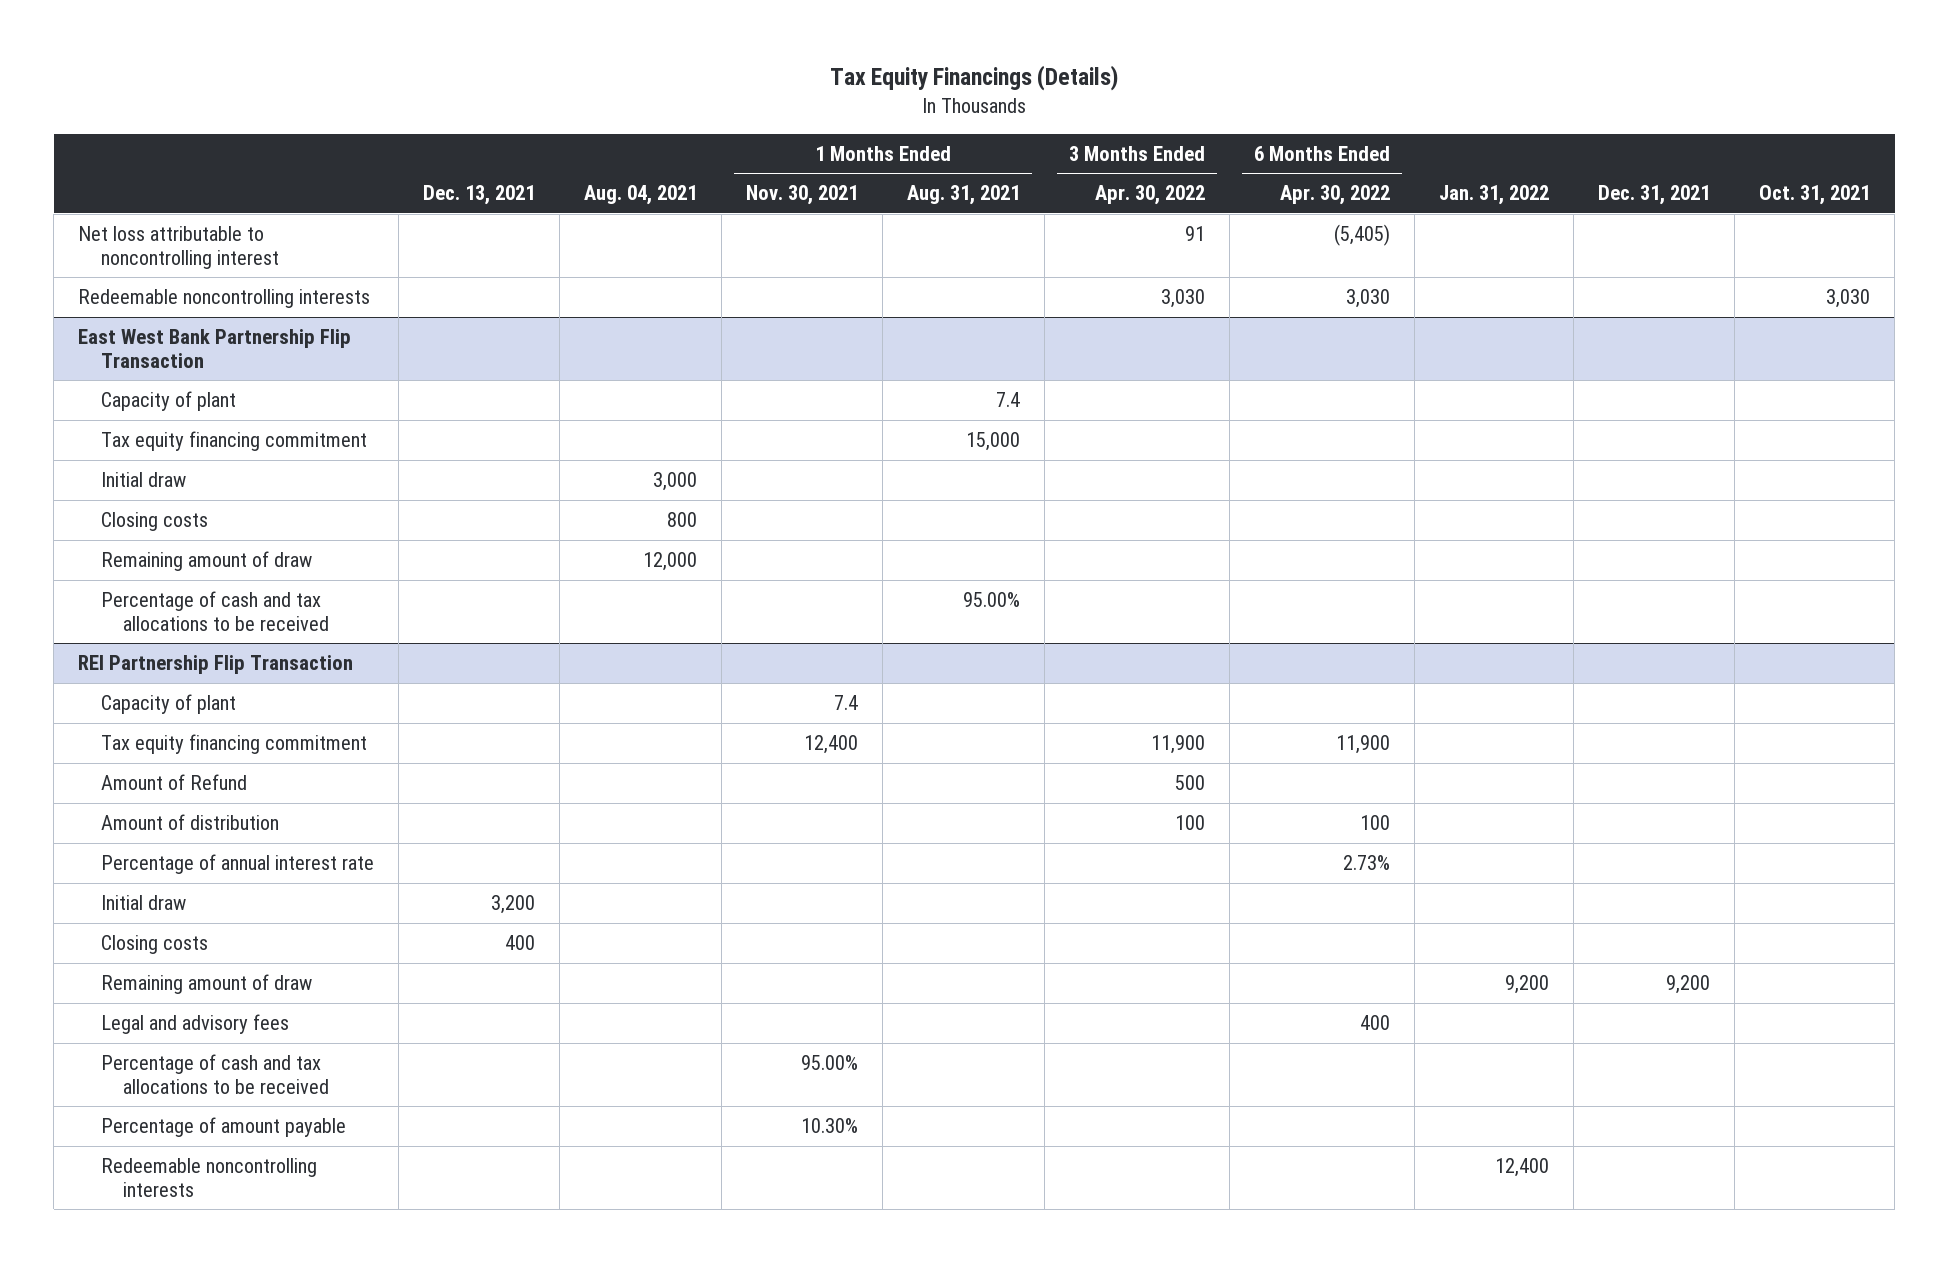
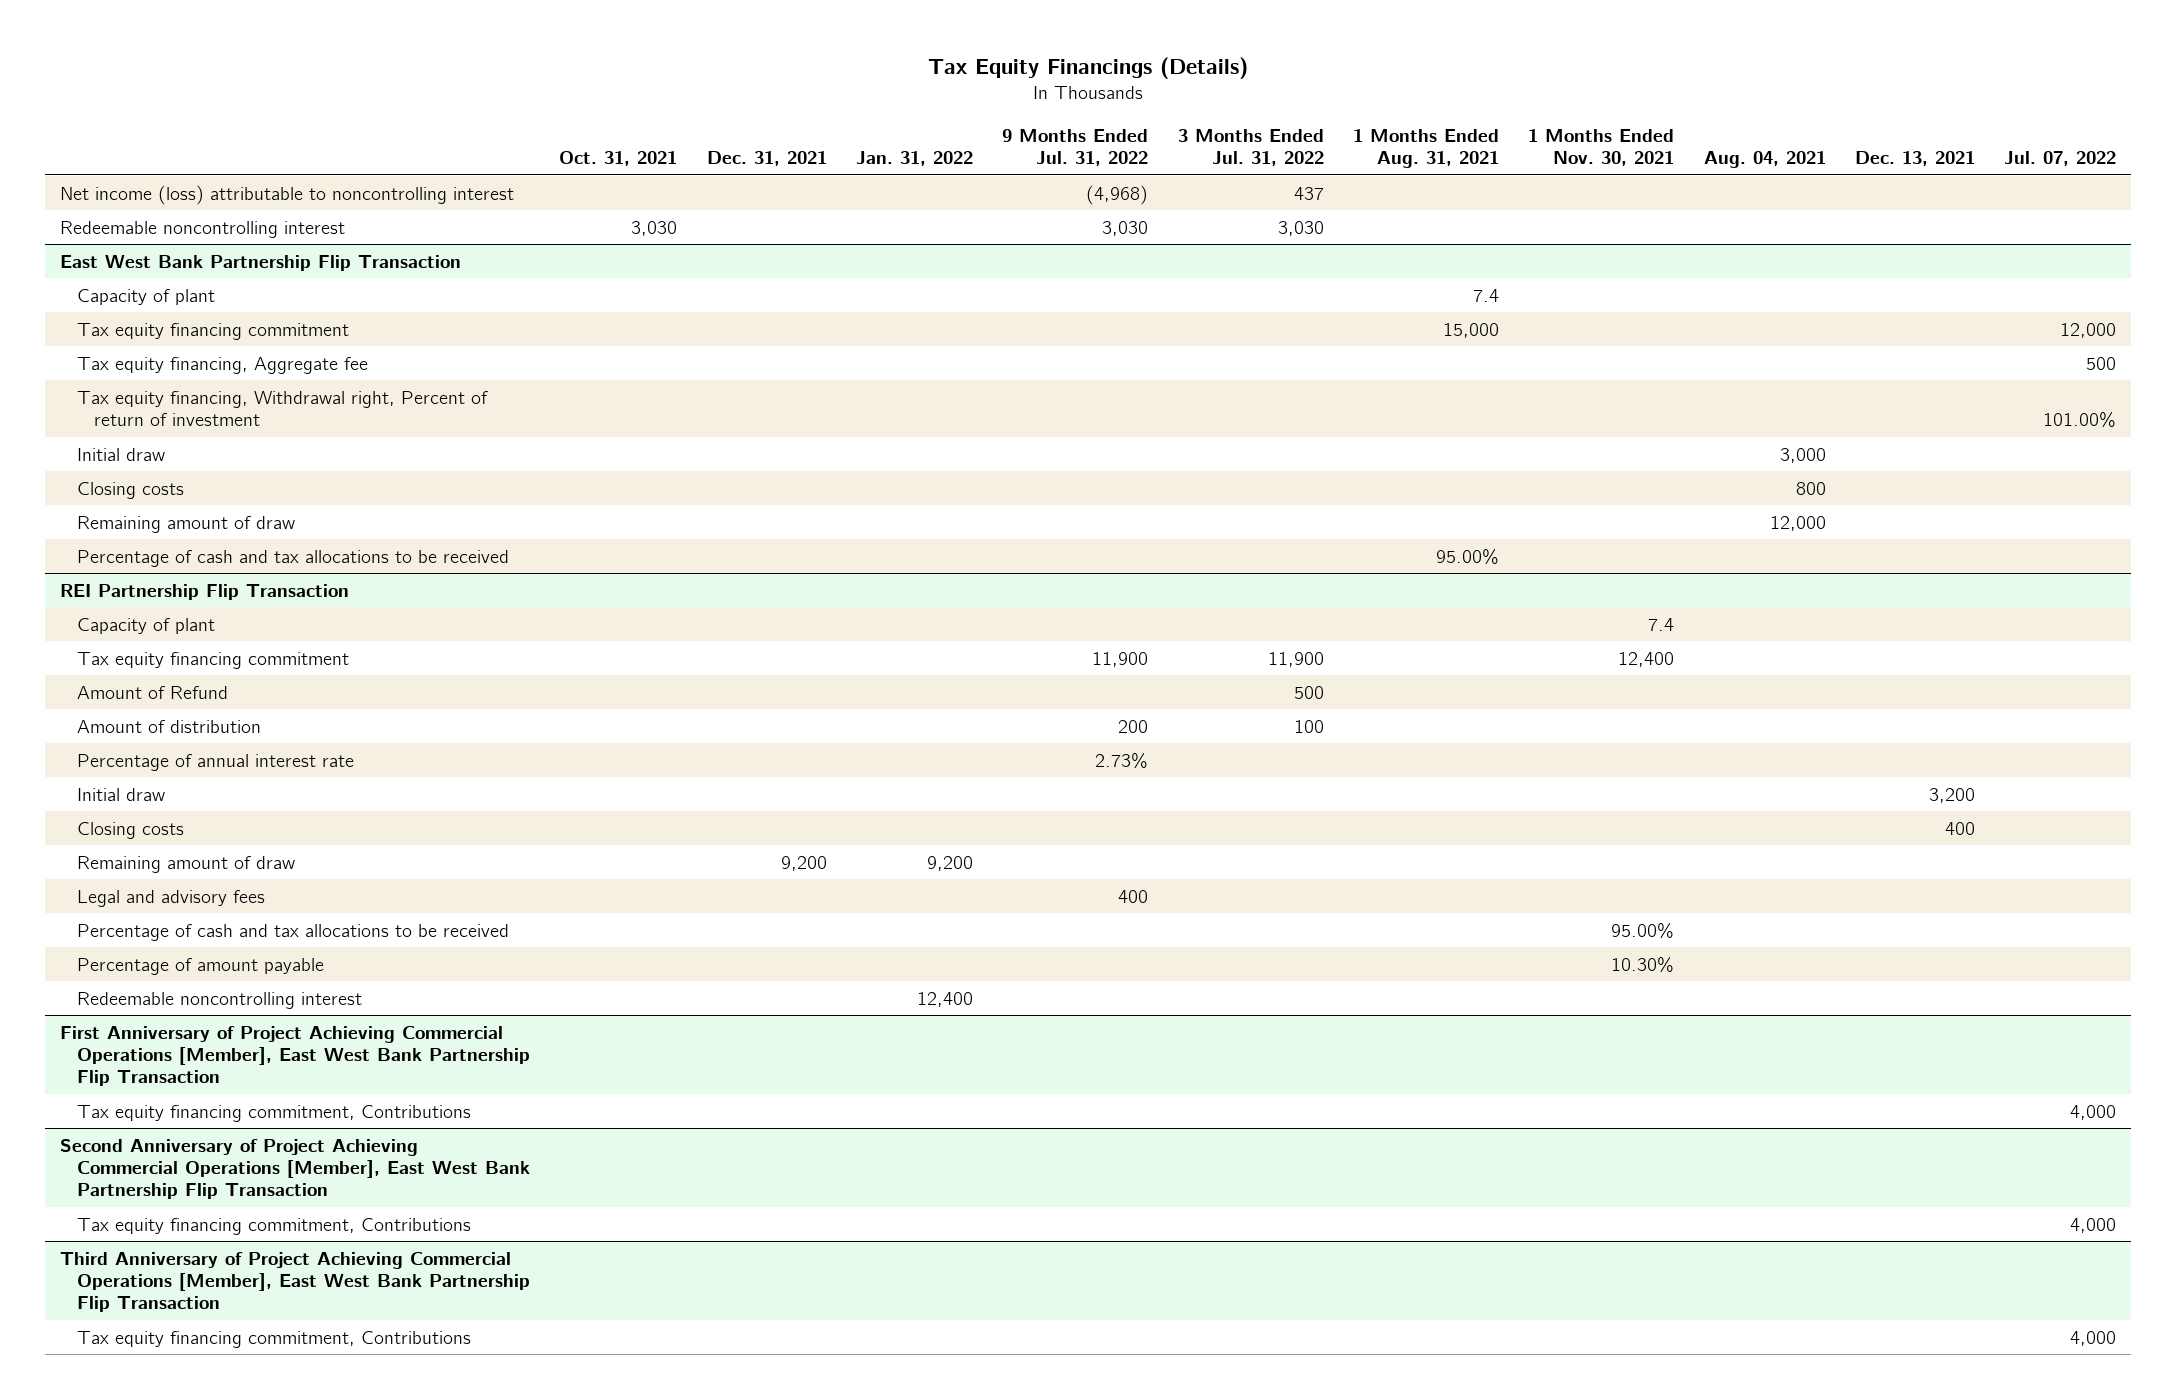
- | Dec. 13, 2021 | Aug. 04, 2021 | 1 Months Ended Nov. 30, 2021 | 1 Months Ended Aug. 31, 2021 | 3 Months Ended Apr. 30, 2022 | 6 Months Ended Apr. 30, 2022 | Jan. 31, 2022 | Dec. 31, 2021 | Oct. 31, 2021
+ | Oct. 31, 2021 | Dec. 31, 2021 | Jan. 31, 2022 | 9 Months Ended Jul. 31, 2022 | 3 Months Ended Jul. 31, 2022 | 1 Months Ended Aug. 31, 2021 | 1 Months Ended Nov. 30, 2021 | Aug. 04, 2021 | Dec. 13, 2021 | Jul. 07, 2022
- Net loss attributable to noncontrolling interest | | | | | 91 | (5,405) | | |
- Redeemable noncontrolling interests | | | | | 3,030 | 3,030 | | | 3,030
+ Net income (loss) attributable to noncontrolling interest | | | | (4,968) | 437 | | | | |
+ Redeemable noncontrolling interest | 3,030 | | | 3,030 | 3,030 | | | | |
@ East West Bank Partnership Flip Transaction
+ Tax equity financing, Aggregate fee | | | | | | | | | | 500
+ Tax equity financing, Withdrawal right, Percent of return of investment | | | | | | | | | | 101.00%
@ REI Partnership Flip Transaction
- Redeemable noncontrolling interests | | | | | | | 12,400 | |
+ Redeemable noncontrolling interest | | | 12,400 | | | | | | |
+ First Anniversary of Project Achieving Commercial Operations [Member], East West Bank Partnership Flip Transaction
+ Tax equity financing commitment, Contributions | | | | | | | | | | 4,000
+ Second Anniversary of Project Achieving Commercial Operations [Member], East West Bank Partnership Flip Transaction
+ Tax equity financing commitment, Contributions | | | | | | | | | | 4,000
+ Third Anniversary of Project Achieving Commercial Operations [Member], East West Bank Partnership Flip Transaction
+ Tax equity financing commitment, Contributions | | | | | | | | | | 4,000

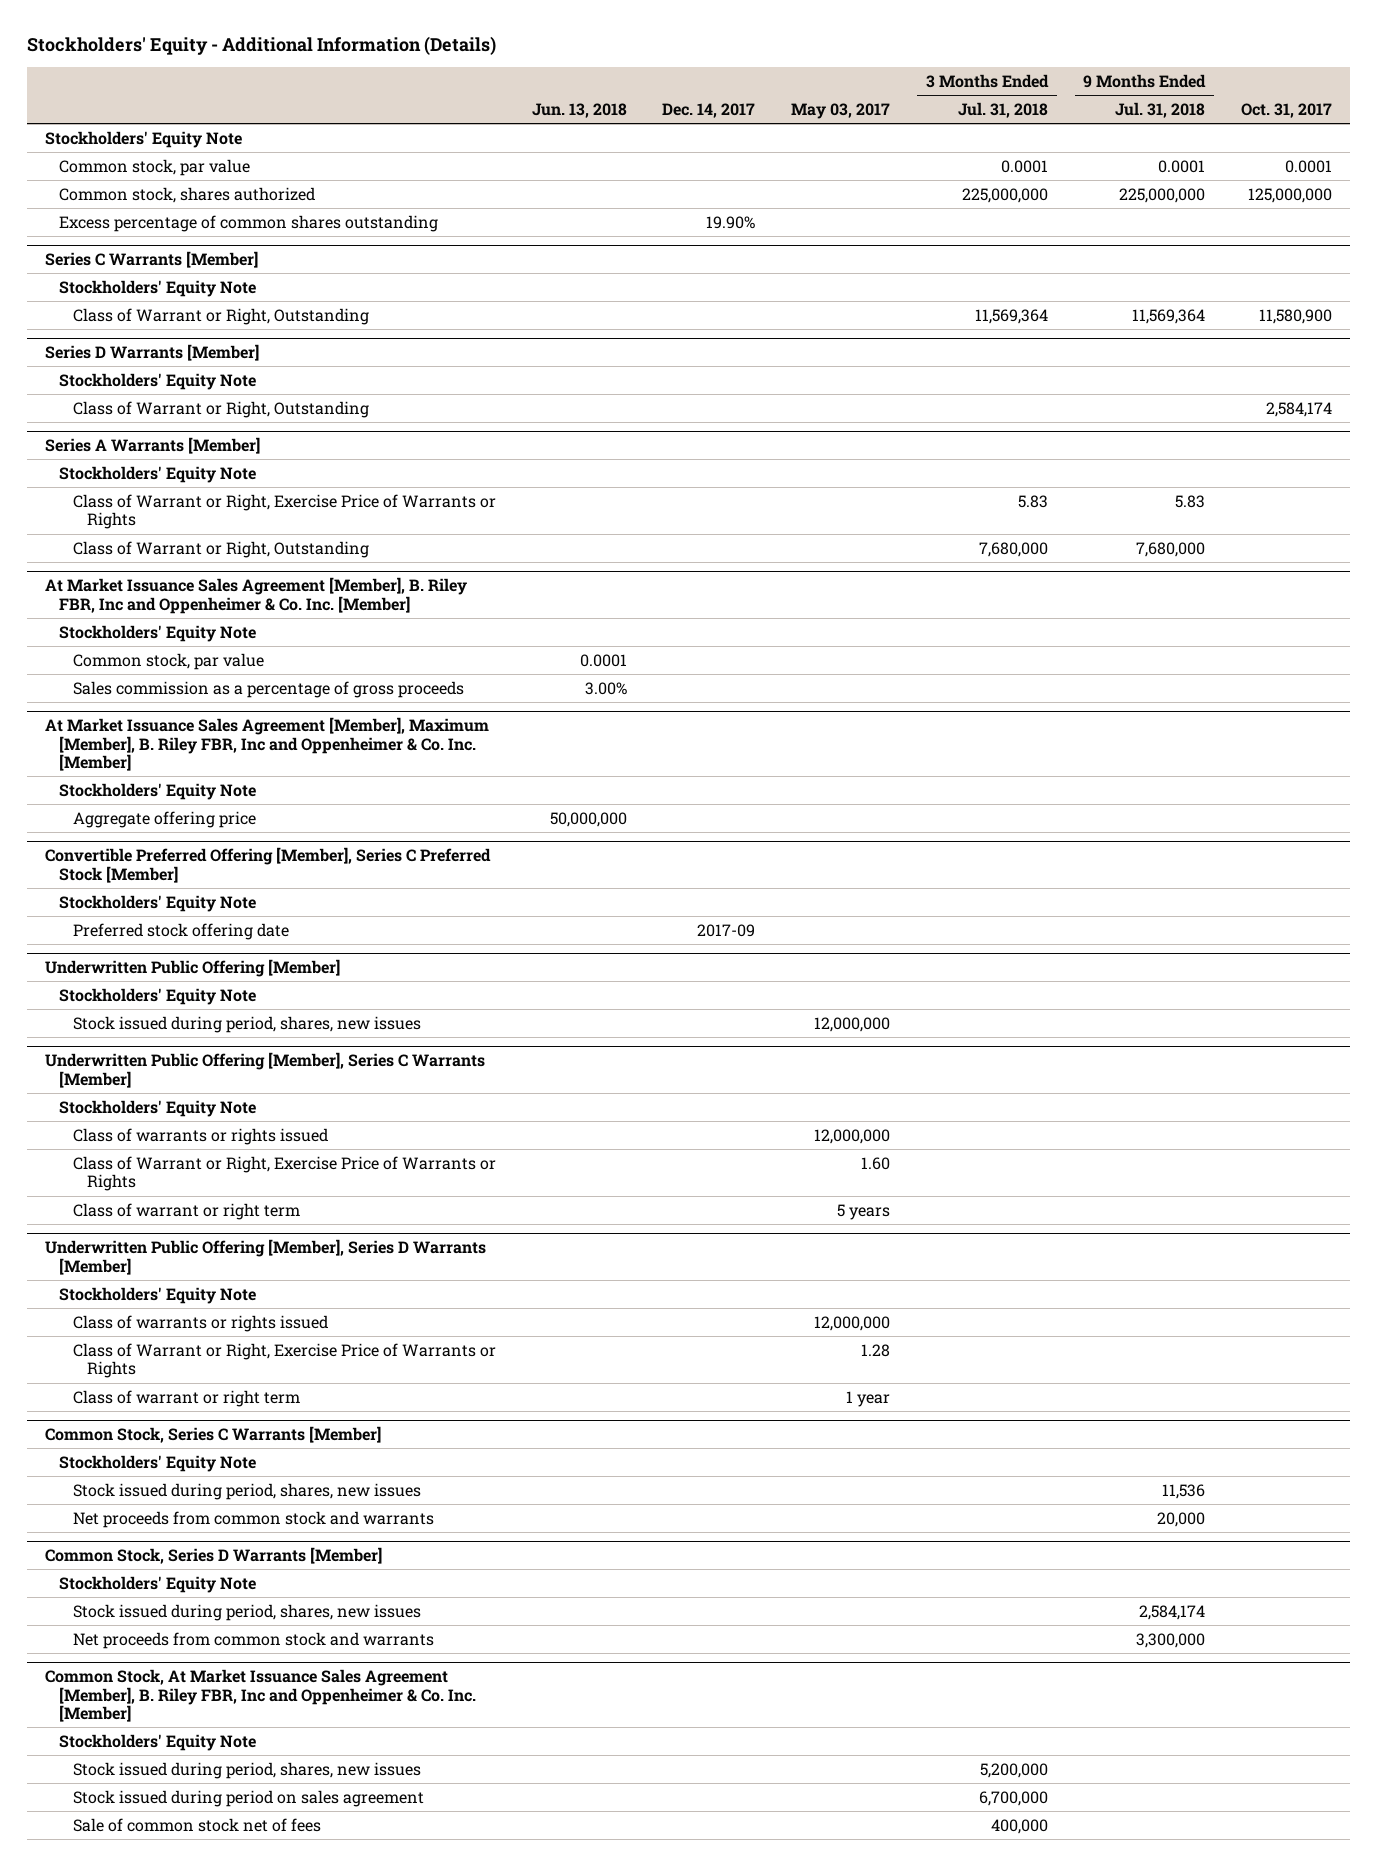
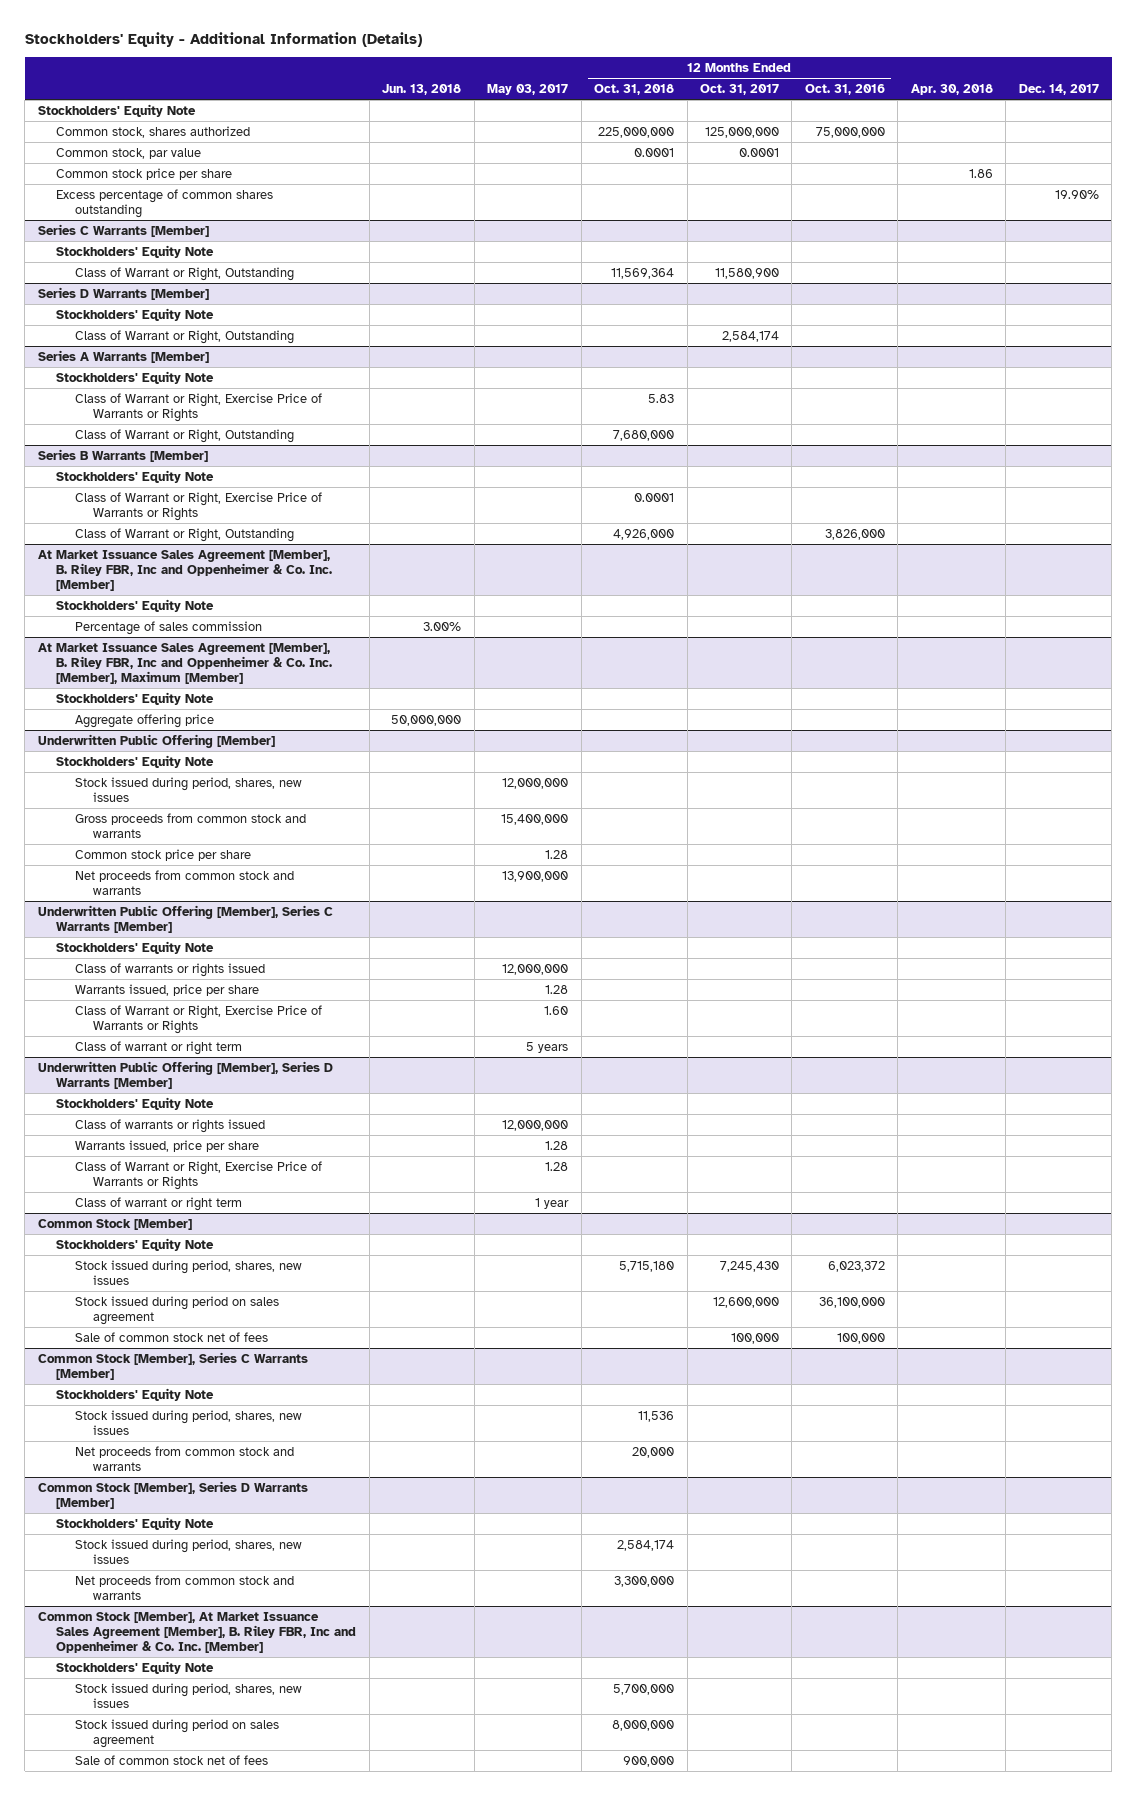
- | Jun. 13, 2018 | Dec. 14, 2017 | May 03, 2017 | 3 Months Ended Jul. 31, 2018 | 9 Months Ended Jul. 31, 2018 | Oct. 31, 2017
+ | Jun. 13, 2018 | May 03, 2017 | 12 Months Ended Oct. 31, 2018 | 12 Months Ended Oct. 31, 2017 | 12 Months Ended Oct. 31, 2016 | Apr. 30, 2018 | Dec. 14, 2017
moved down: Common stock, par value | | | 0.0001 | 0.0001 | | |
+ Common stock price per share | | | | | | 1.86 |
+ Series B Warrants [Member]
+ Stockholders' Equity Note
+ Class of Warrant or Right, Exercise Price of Warrants or Rights | | | 0.0001 | | | |
+ Class of Warrant or Right, Outstanding | | | 4,926,000 | | 3,826,000 | |
@ At Market Issuance Sales Agreement [Member], B. Riley FBR, Inc and Oppenheimer & Co. Inc. [Member]
- Common stock, par value | 0.0001 | | | | |
- Sales commission as a percentage of gross proceeds | 3.00% | | | | |
- At Market Issuance Sales Agreement [Member], Maximum [Member], B. Riley FBR, Inc and Oppenheimer & Co. Inc. [Member]
@ At Market Issuance Sales Agreement [Member], B. Riley FBR, Inc and Oppenheimer & Co. Inc. [Member]
+ Percentage of sales commission | 3.00% | | | | | |
+ At Market Issuance Sales Agreement [Member], B. Riley FBR, Inc and Oppenheimer & Co. Inc. [Member], Maximum [Member]
- Convertible Preferred Offering [Member], Series C Preferred Stock [Member]
- Stockholders' Equity Note
- Preferred stock offering date | | 2017-09 | | | |
@ Underwritten Public Offering [Member]
+ Gross proceeds from common stock and warrants | | 15,400,000 | | | | |
+ Common stock price per share | | 1.28 | | | | |
+ Net proceeds from common stock and warrants | | 13,900,000 | | | | |
@ Underwritten Public Offering [Member], Series C Warrants [Member]
+ Warrants issued, price per share | | 1.28 | | | | |
@ Underwritten Public Offering [Member], Series D Warrants [Member]
+ Warrants issued, price per share | | 1.28 | | | | |
- Common Stock, Series C Warrants [Member]
+ Common Stock [Member]
+ Stockholders' Equity Note
+ Stock issued during period, shares, new issues | | | 5,715,180 | 7,245,430 | 6,023,372 | |
+ Stock issued during period on sales agreement | | | | 12,600,000 | 36,100,000 | |
+ Sale of common stock net of fees | | | | 100,000 | 100,000 | |
+ Common Stock [Member], Series C Warrants [Member]
- Common Stock, Series D Warrants [Member]
+ Common Stock [Member], Series D Warrants [Member]
- Common Stock, At Market Issuance Sales Agreement [Member], B. Riley FBR, Inc and Oppenheimer & Co. Inc. [Member]
+ Common Stock [Member], At Market Issuance Sales Agreement [Member], B. Riley FBR, Inc and Oppenheimer & Co. Inc. [Member]

